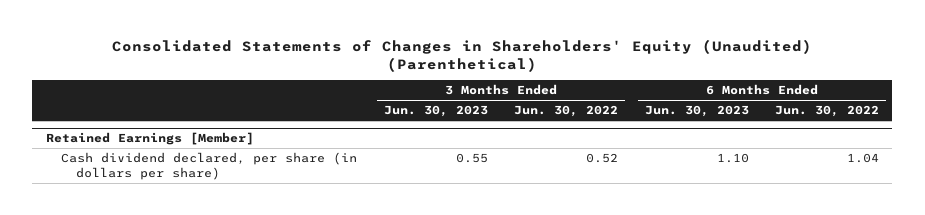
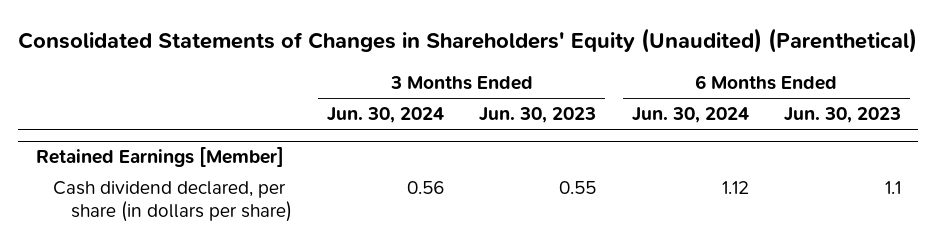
- | 3 Months Ended Jun. 30, 2023 | 3 Months Ended Jun. 30, 2022 | 6 Months Ended Jun. 30, 2023 | 6 Months Ended Jun. 30, 2022
+ | 3 Months Ended Jun. 30, 2024 | 3 Months Ended Jun. 30, 2023 | 6 Months Ended Jun. 30, 2024 | 6 Months Ended Jun. 30, 2023
@ Retained Earnings [Member]
- Cash dividend declared, per share (in dollars per share) | 0.55 | 0.52 | 1.10 | 1.04
+ Cash dividend declared, per share (in dollars per share) | 0.56 | 0.55 | 1.12 | 1.1

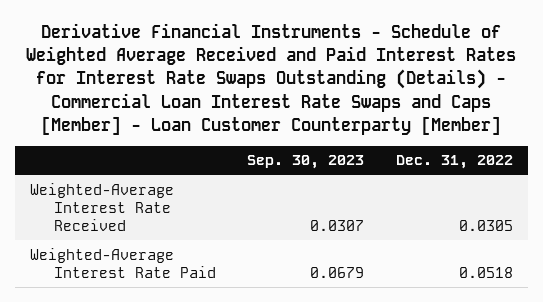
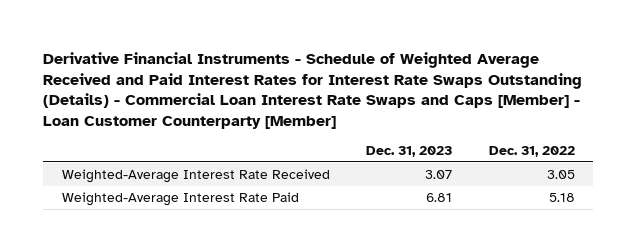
- | Sep. 30, 2023 | Dec. 31, 2022
+ | Dec. 31, 2023 | Dec. 31, 2022
- Weighted-Average Interest Rate Received | 0.0307 | 0.0305
- Weighted-Average Interest Rate Paid | 0.0679 | 0.0518
+ Weighted-Average Interest Rate Received | 3.07 | 3.05
+ Weighted-Average Interest Rate Paid | 6.81 | 5.18

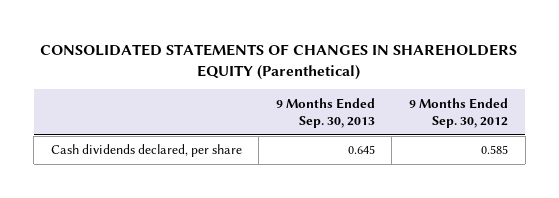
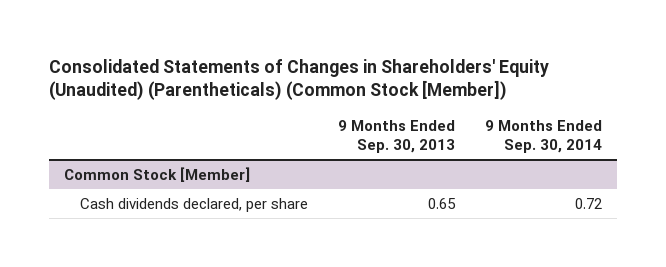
- CONSOLIDATED STATEMENTS OF CHANGES IN SHAREHOLDERS EQUITY (Parenthetical)
+ Consolidated Statements of Changes in Shareholders' Equity (Unaudited) (Parentheticals) (Common Stock [Member])
- | 9 Months Ended Sep. 30, 2013 | 9 Months Ended Sep. 30, 2012
+ | 9 Months Ended Sep. 30, 2013 | 9 Months Ended Sep. 30, 2014
- Cash dividends declared, per share | 0.645 | 0.585
+ Common Stock [Member]
+ Cash dividends declared, per share | 0.65 | 0.72

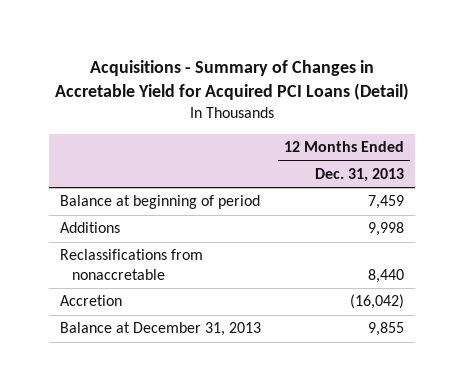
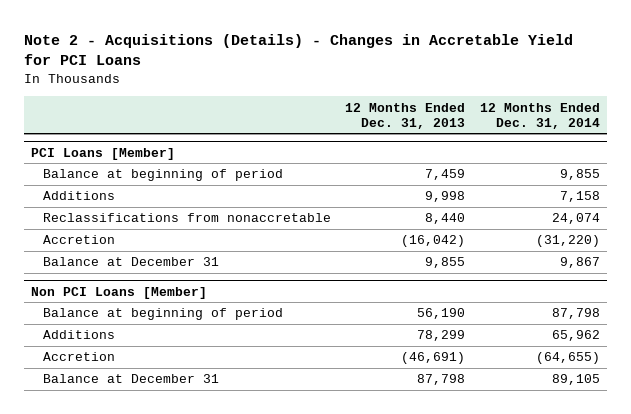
- Acquisitions - Summary of Changes in Accretable Yield for Acquired PCI Loans (Detail)
+ Note 2 - Acquisitions (Details) - Changes in Accretable Yield for PCI Loans
- | 12 Months Ended Dec. 31, 2013
+ | 12 Months Ended Dec. 31, 2013 | 12 Months Ended Dec. 31, 2014
+ PCI Loans [Member]
- Balance at December 31, 2013 | 9,855
+ Balance at December 31 | 9,855 | 9,867
+ Non PCI Loans [Member]
+ Balance at beginning of period | 56,190 | 87,798
+ Additions | 78,299 | 65,962
+ Accretion | (46,691) | (64,655)
+ Balance at December 31 | 87,798 | 89,105

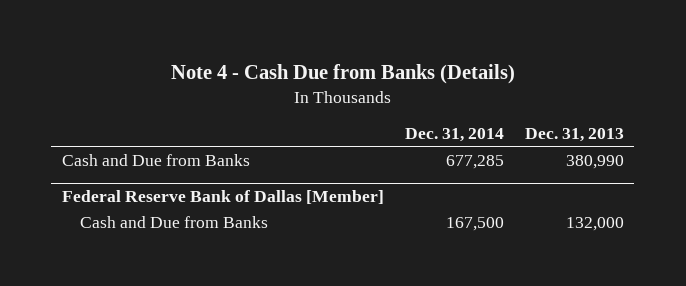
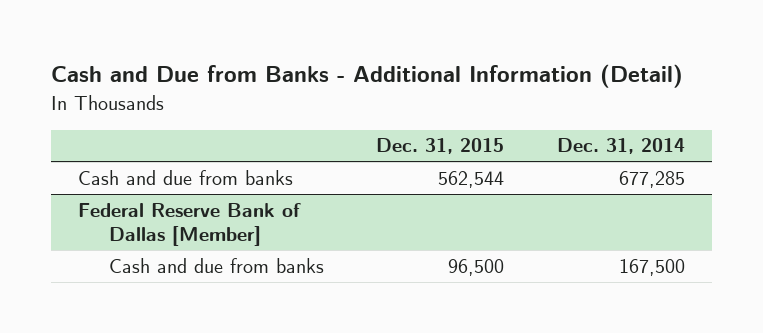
- Note 4 - Cash Due from Banks (Details)
+ Cash and Due from Banks - Additional Information (Detail)
- | Dec. 31, 2014 | Dec. 31, 2013
+ | Dec. 31, 2015 | Dec. 31, 2014
- Cash and Due from Banks | 677,285 | 380,990
+ Cash and due from banks | 562,544 | 677,285
@ Federal Reserve Bank of Dallas [Member]
- Cash and Due from Banks | 167,500 | 132,000
+ Cash and due from banks | 96,500 | 167,500

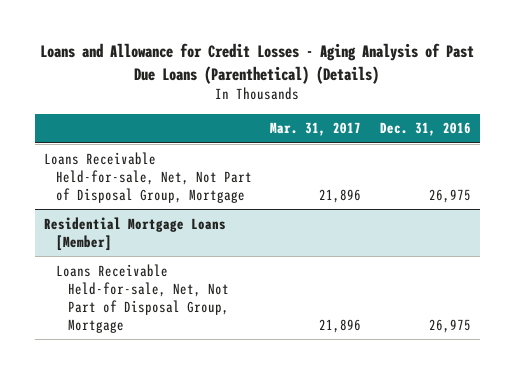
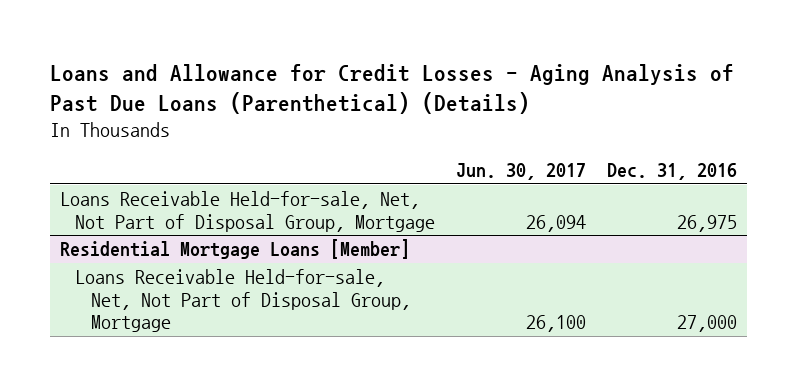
- | Mar. 31, 2017 | Dec. 31, 2016
+ | Jun. 30, 2017 | Dec. 31, 2016
@ Residential Mortgage Loans [Member]
- Loans Receivable Held-for-sale, Net, Not Part of Disposal Group, Mortgage | 21,896 | 26,975
+ Loans Receivable Held-for-sale, Net, Not Part of Disposal Group, Mortgage | 26,100 | 27,000

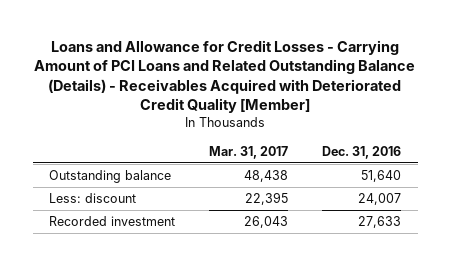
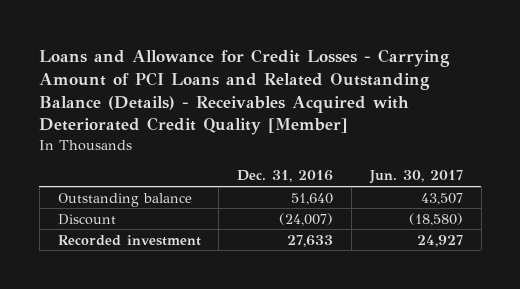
- | Mar. 31, 2017 | Dec. 31, 2016
+ | Dec. 31, 2016 | Jun. 30, 2017
- Less: discount | 22,395 | 24,007
+ Discount | (24,007) | (18,580)

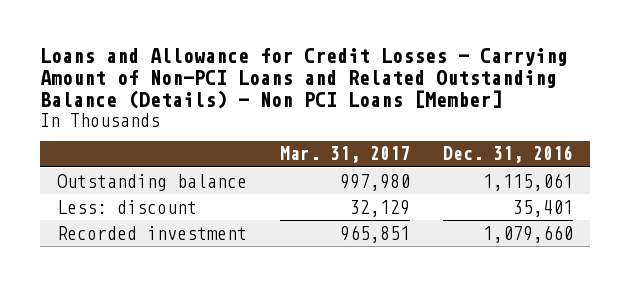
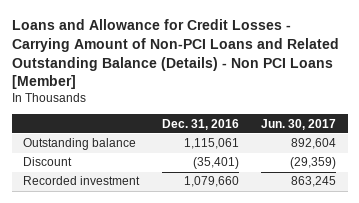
- | Mar. 31, 2017 | Dec. 31, 2016
+ | Dec. 31, 2016 | Jun. 30, 2017
- Less: discount | 32,129 | 35,401
+ Discount | (35,401) | (29,359)

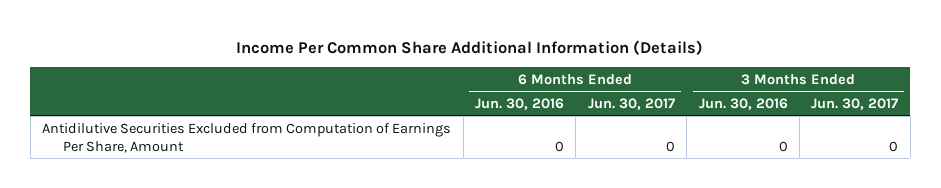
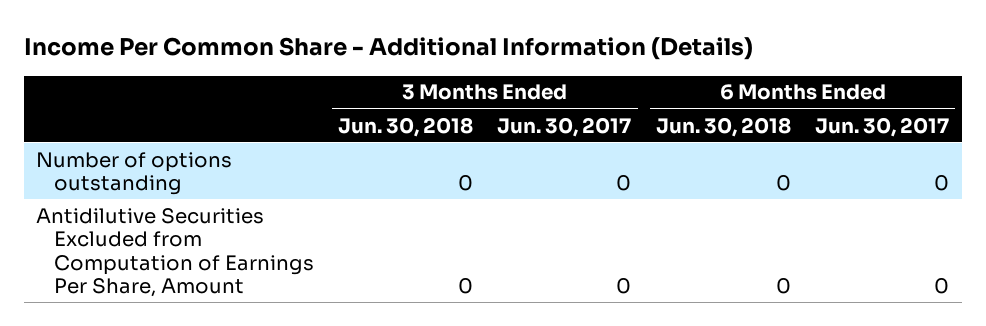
- Income Per Common Share Additional Information (Details)
+ Income Per Common Share - Additional Information (Details)
- | 6 Months Ended Jun. 30, 2016 | 6 Months Ended Jun. 30, 2017 | 3 Months Ended Jun. 30, 2016 | 3 Months Ended Jun. 30, 2017
+ | 3 Months Ended Jun. 30, 2018 | 3 Months Ended Jun. 30, 2017 | 6 Months Ended Jun. 30, 2018 | 6 Months Ended Jun. 30, 2017
+ Number of options outstanding | 0 | 0 | 0 | 0

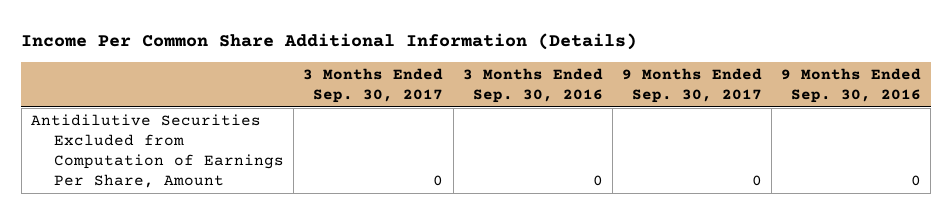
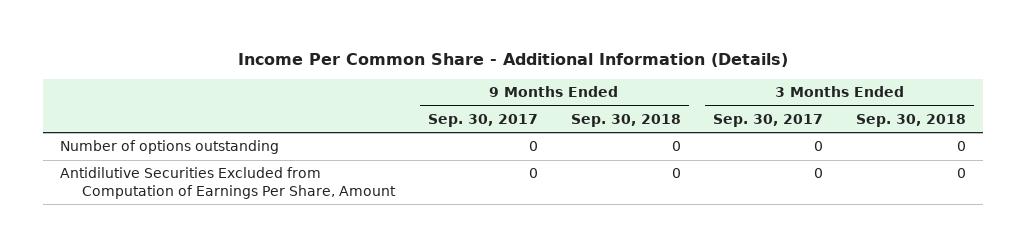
- Income Per Common Share Additional Information (Details)
+ Income Per Common Share - Additional Information (Details)
- | 3 Months Ended Sep. 30, 2017 | 3 Months Ended Sep. 30, 2016 | 9 Months Ended Sep. 30, 2017 | 9 Months Ended Sep. 30, 2016
+ | 9 Months Ended Sep. 30, 2017 | 9 Months Ended Sep. 30, 2018 | 3 Months Ended Sep. 30, 2017 | 3 Months Ended Sep. 30, 2018
+ Number of options outstanding | 0 | 0 | 0 | 0

